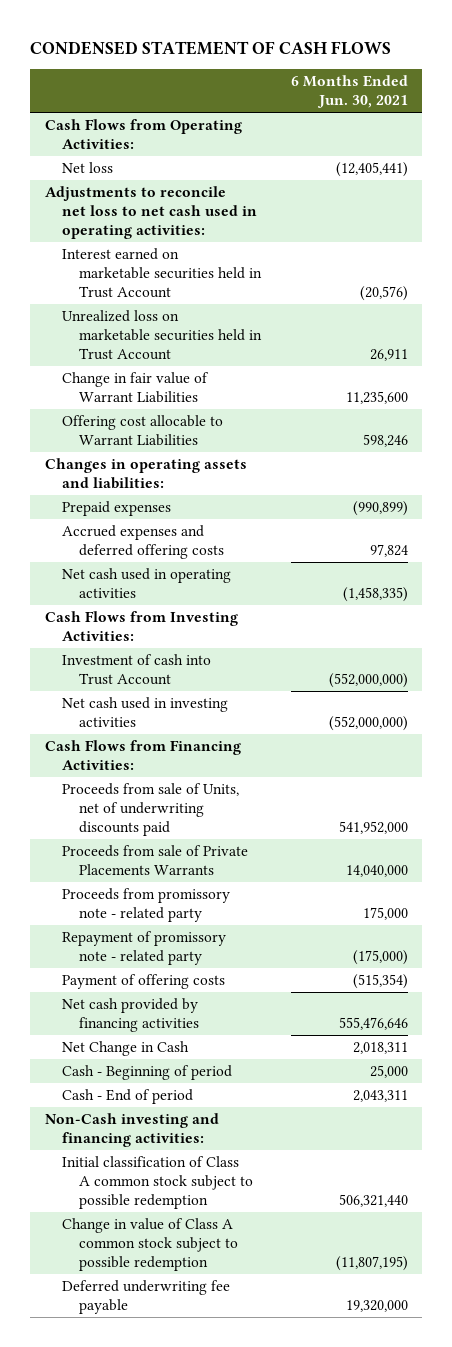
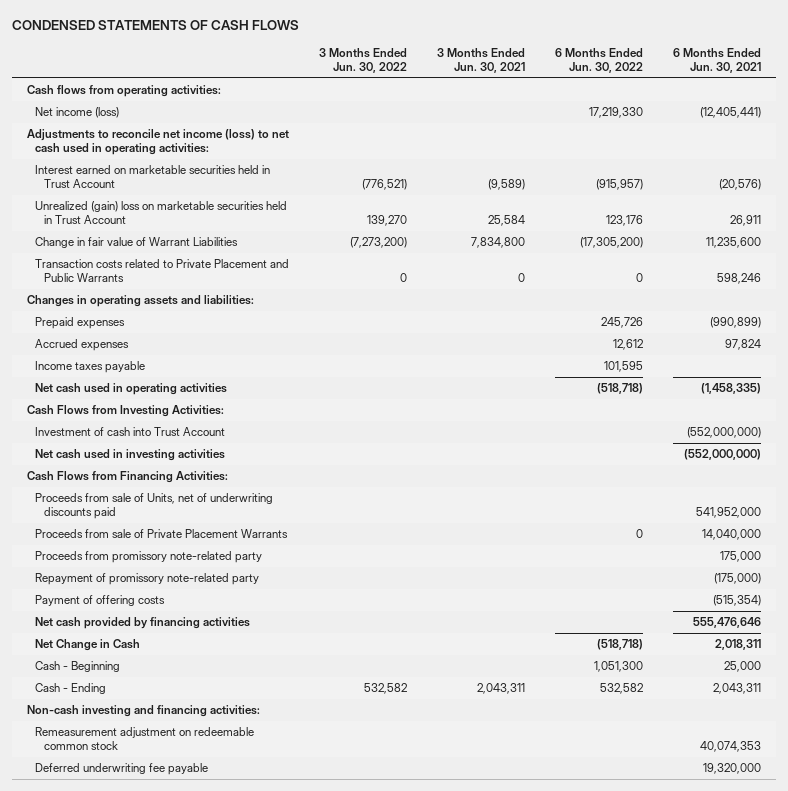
- CONDENSED STATEMENT OF CASH FLOWS
+ CONDENSED STATEMENTS OF CASH FLOWS
- | 6 Months Ended Jun. 30, 2021
+ | 3 Months Ended Jun. 30, 2022 | 3 Months Ended Jun. 30, 2021 | 6 Months Ended Jun. 30, 2022 | 6 Months Ended Jun. 30, 2021
- Cash Flows from Operating Activities:
- Net loss | (12,405,441)
- Adjustments to reconcile net loss to net cash used in operating activities:
+ Cash flows from operating activities:
+ Net income (loss) | | | 17,219,330 | (12,405,441)
+ Adjustments to reconcile net income (loss) to net cash used in operating activities:
- Unrealized loss on marketable securities held in Trust Account | 26,911
+ Unrealized (gain) loss on marketable securities held in Trust Account | 139,270 | 25,584 | 123,176 | 26,911
- Offering cost allocable to Warrant Liabilities | 598,246
+ Transaction costs related to Private Placement and Public Warrants | 0 | 0 | 0 | 598,246
- Accrued expenses and deferred offering costs | 97,824
+ Accrued expenses | | | 12,612 | 97,824
+ Income taxes payable | | | 101,595 |
- Proceeds from sale of Private Placements Warrants | 14,040,000
- Proceeds from promissory note - related party | 175,000
- Repayment of promissory note - related party | (175,000)
+ Proceeds from sale of Private Placement Warrants | | | 0 | 14,040,000
+ Proceeds from promissory note-related party | | | | 175,000
+ Repayment of promissory note-related party | | | | (175,000)
- Cash - Beginning of period | 25,000
- Cash - End of period | 2,043,311
- Non-Cash investing and financing activities:
- Initial classification of Class A common stock subject to possible redemption | 506,321,440
- Change in value of Class A common stock subject to possible redemption | (11,807,195)
+ Cash - Beginning | | | 1,051,300 | 25,000
+ Cash - Ending | 532,582 | 2,043,311 | 532,582 | 2,043,311
+ Non-cash investing and financing activities:
+ Remeasurement adjustment on redeemable common stock | | | | 40,074,353

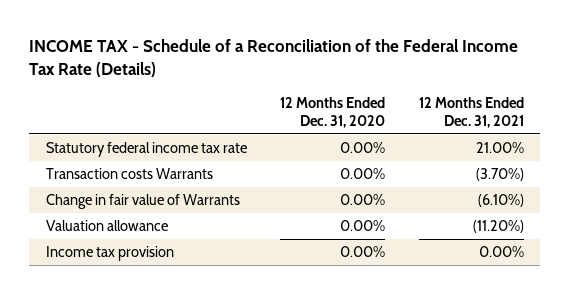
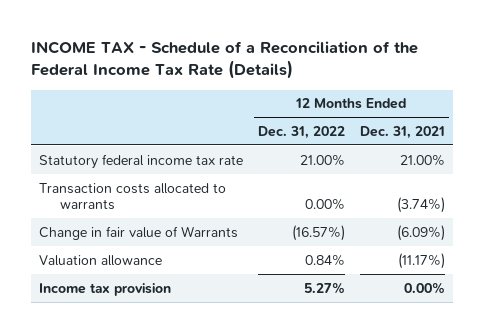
- | 12 Months Ended Dec. 31, 2020 | 12 Months Ended Dec. 31, 2021
+ | 12 Months Ended Dec. 31, 2022 | 12 Months Ended Dec. 31, 2021
- Transaction costs Warrants | 0.00% | (3.70%)
- Change in fair value of Warrants | 0.00% | (6.10%)
- Valuation allowance | 0.00% | (11.20%)
+ Transaction costs allocated to warrants | 0.00% | (3.74%)
+ Change in fair value of Warrants | (16.57%) | (6.09%)
+ Valuation allowance | 0.84% | (11.17%)

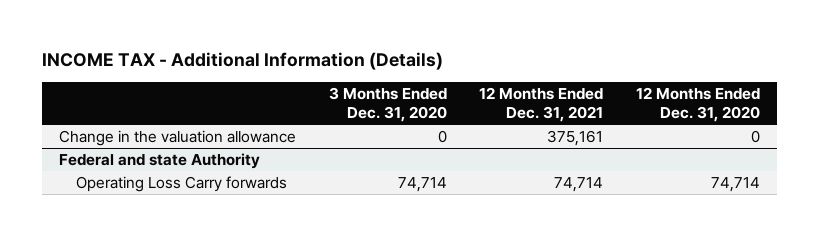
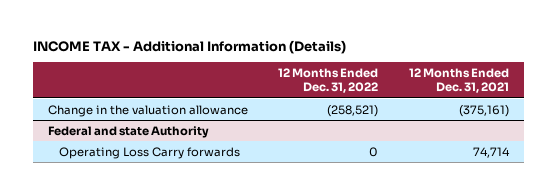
- | 3 Months Ended Dec. 31, 2020 | 12 Months Ended Dec. 31, 2021 | 12 Months Ended Dec. 31, 2020
+ | 12 Months Ended Dec. 31, 2022 | 12 Months Ended Dec. 31, 2021
- Change in the valuation allowance | 0 | 375,161 | 0
+ Change in the valuation allowance | (258,521) | (375,161)

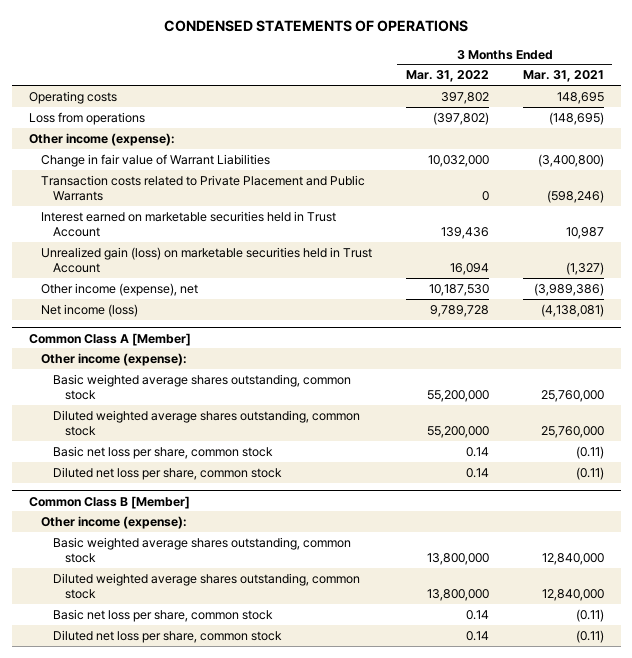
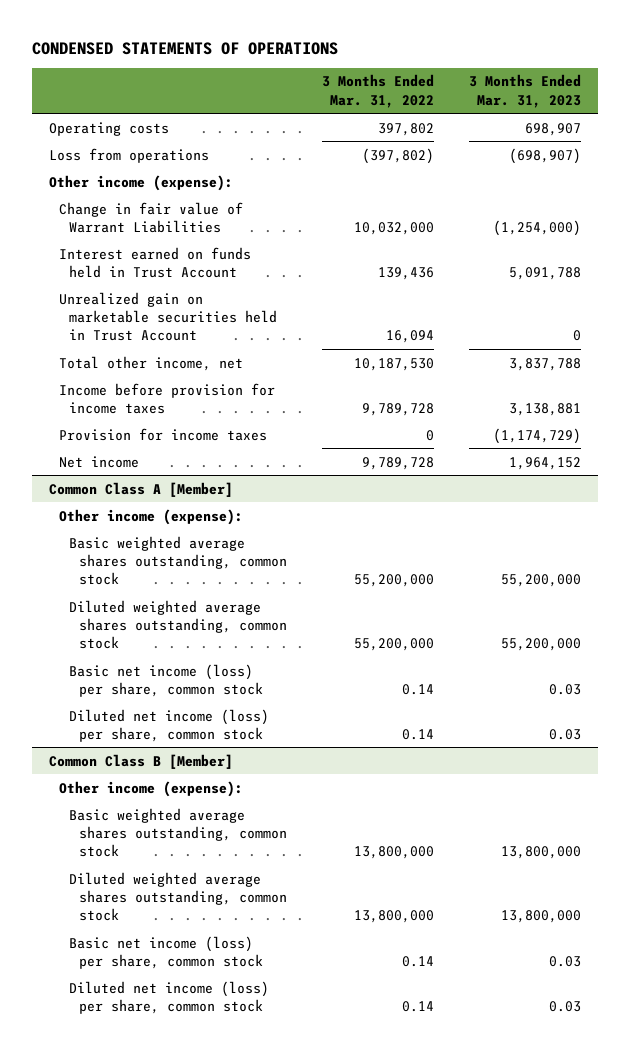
- | 3 Months Ended Mar. 31, 2022 | 3 Months Ended Mar. 31, 2021
+ | 3 Months Ended Mar. 31, 2022 | 3 Months Ended Mar. 31, 2023
- Transaction costs related to Private Placement and Public Warrants | 0 | (598,246)
- Interest earned on marketable securities held in Trust Account | 139,436 | 10,987
- Unrealized gain (loss) on marketable securities held in Trust Account | 16,094 | (1,327)
- Other income (expense), net | 10,187,530 | (3,989,386)
- Net income (loss) | 9,789,728 | (4,138,081)
+ Interest earned on funds held in Trust Account | 139,436 | 5,091,788
+ Unrealized gain on marketable securities held in Trust Account | 16,094 | 0
+ Total other income, net | 10,187,530 | 3,837,788
+ Income before provision for income taxes | 9,789,728 | 3,138,881
+ Provision for income taxes | 0 | (1,174,729)
+ Net income | 9,789,728 | 1,964,152
@ Common Class A [Member]
- Basic net loss per share, common stock | 0.14 | (0.11)
- Diluted net loss per share, common stock | 0.14 | (0.11)
+ Basic net income (loss) per share, common stock | 0.14 | 0.03
+ Diluted net income (loss) per share, common stock | 0.14 | 0.03
@ Common Class B [Member]
- Basic net loss per share, common stock | 0.14 | (0.11)
- Diluted net loss per share, common stock | 0.14 | (0.11)
+ Basic net income (loss) per share, common stock | 0.14 | 0.03
+ Diluted net income (loss) per share, common stock | 0.14 | 0.03

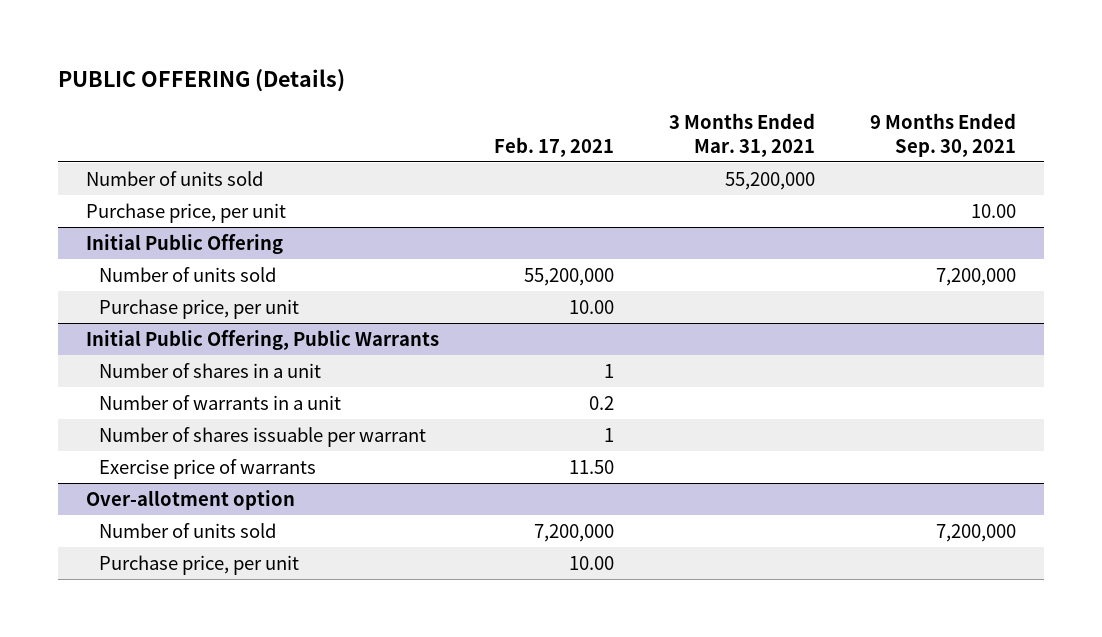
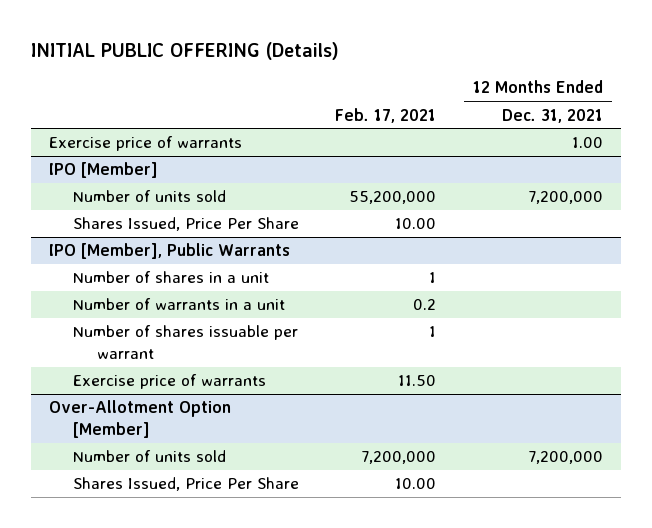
- PUBLIC OFFERING (Details)
+ INITIAL PUBLIC OFFERING (Details)
- | Feb. 17, 2021 | 3 Months Ended Mar. 31, 2021 | 9 Months Ended Sep. 30, 2021
+ | Feb. 17, 2021 | 12 Months Ended Dec. 31, 2021
- Number of units sold | | 55,200,000 |
- Purchase price, per unit | | | 10.00
- Initial Public Offering
+ Exercise price of warrants | | 1.00
+ IPO [Member]
- Purchase price, per unit | 10.00 | |
- Initial Public Offering, Public Warrants
+ Shares Issued, Price Per Share | 10.00 |
+ IPO [Member], Public Warrants
- Over-allotment option
+ Over-Allotment Option [Member]
- Purchase price, per unit | 10.00 | |
+ Shares Issued, Price Per Share | 10.00 |

